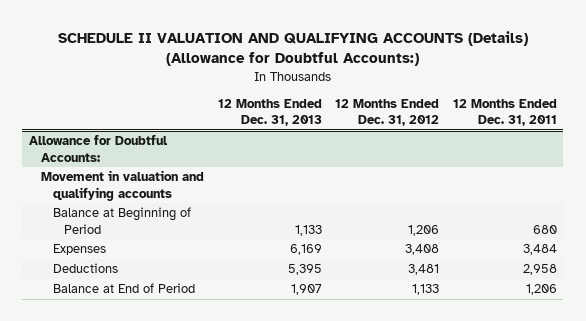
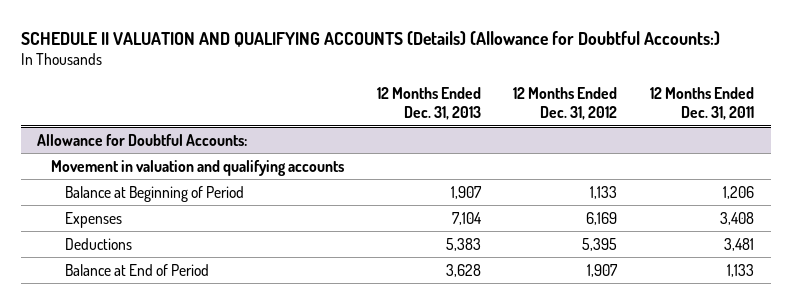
@ Allowance for Doubtful Accounts:
- Balance at Beginning of Period | 1,133 | 1,206 | 680
- Expenses | 6,169 | 3,408 | 3,484
- Deductions | 5,395 | 3,481 | 2,958
- Balance at End of Period | 1,907 | 1,133 | 1,206
+ Balance at Beginning of Period | 1,907 | 1,133 | 1,206
+ Expenses | 7,104 | 6,169 | 3,408
+ Deductions | 5,383 | 5,395 | 3,481
+ Balance at End of Period | 3,628 | 1,907 | 1,133

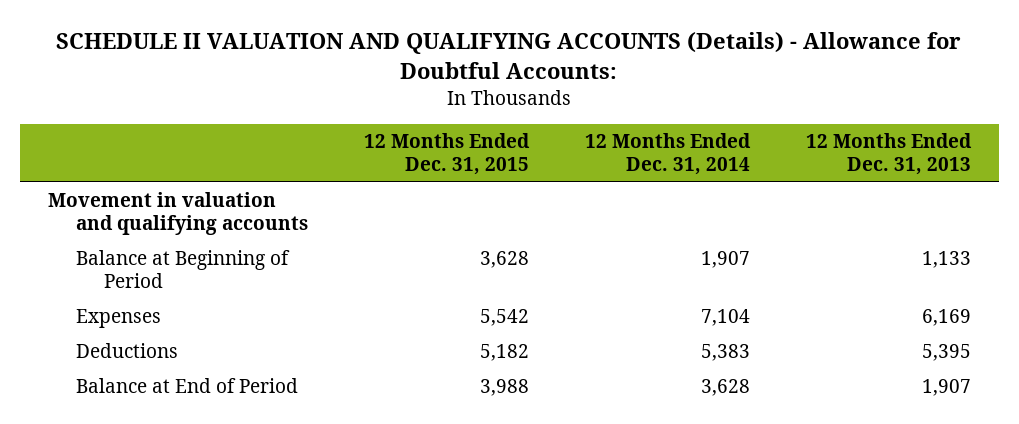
- SCHEDULE II VALUATION AND QUALIFYING ACCOUNTS (Details) (Allowance for Doubtful Accounts:)
+ SCHEDULE II VALUATION AND QUALIFYING ACCOUNTS (Details) - Allowance for Doubtful Accounts:
- | 12 Months Ended Dec. 31, 2013 | 12 Months Ended Dec. 31, 2012 | 12 Months Ended Dec. 31, 2011
+ | 12 Months Ended Dec. 31, 2015 | 12 Months Ended Dec. 31, 2014 | 12 Months Ended Dec. 31, 2013
- Allowance for Doubtful Accounts:
- Balance at Beginning of Period | 1,907 | 1,133 | 1,206
- Expenses | 7,104 | 6,169 | 3,408
- Deductions | 5,383 | 5,395 | 3,481
- Balance at End of Period | 3,628 | 1,907 | 1,133
+ Balance at Beginning of Period | 3,628 | 1,907 | 1,133
+ Expenses | 5,542 | 7,104 | 6,169
+ Deductions | 5,182 | 5,383 | 5,395
+ Balance at End of Period | 3,988 | 3,628 | 1,907

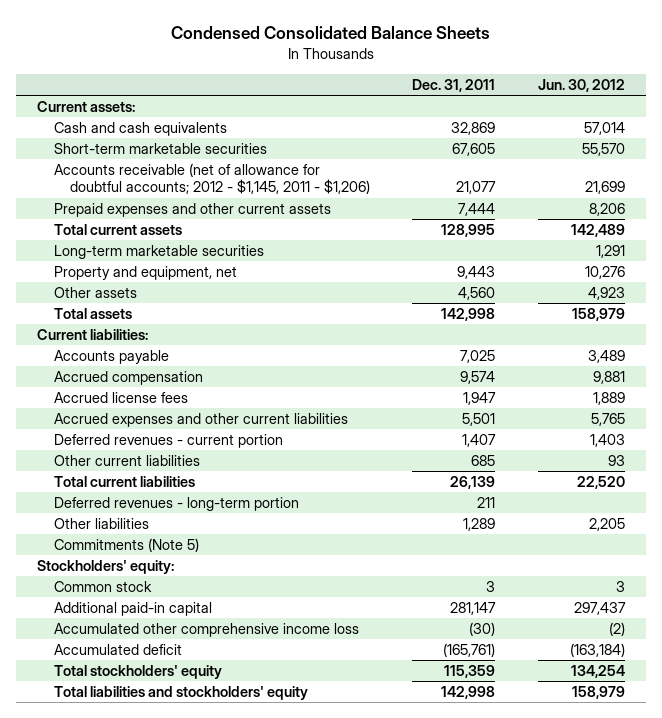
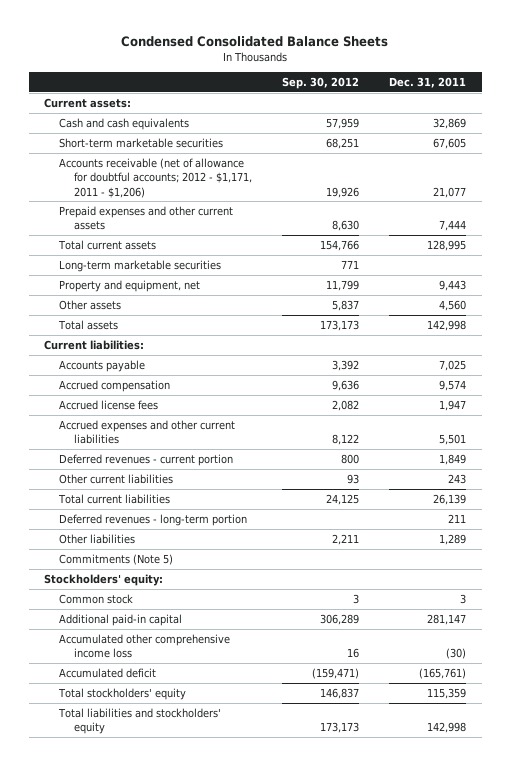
- | Dec. 31, 2011 | Jun. 30, 2012
+ | Sep. 30, 2012 | Dec. 31, 2011
- Accounts receivable (net of allowance for doubtful accounts; 2012 - $1,145, 2011 - $1,206) | 21,077 | 21,699
+ Accounts receivable (net of allowance for doubtful accounts; 2012 - $1,171, 2011 - $1,206) | 19,926 | 21,077
- Deferred revenues - current portion | 1,407 | 1,403
- Other current liabilities | 685 | 93
+ Deferred revenues - current portion | 800 | 1,849
+ Other current liabilities | 93 | 243

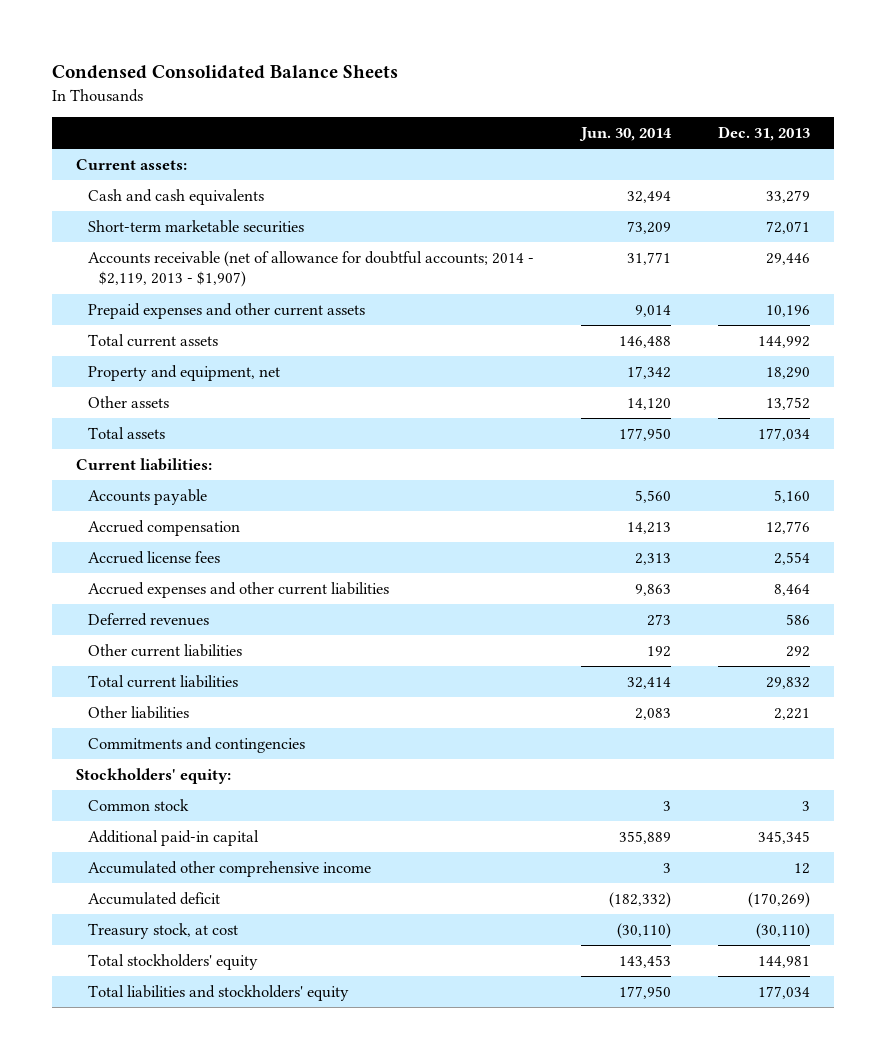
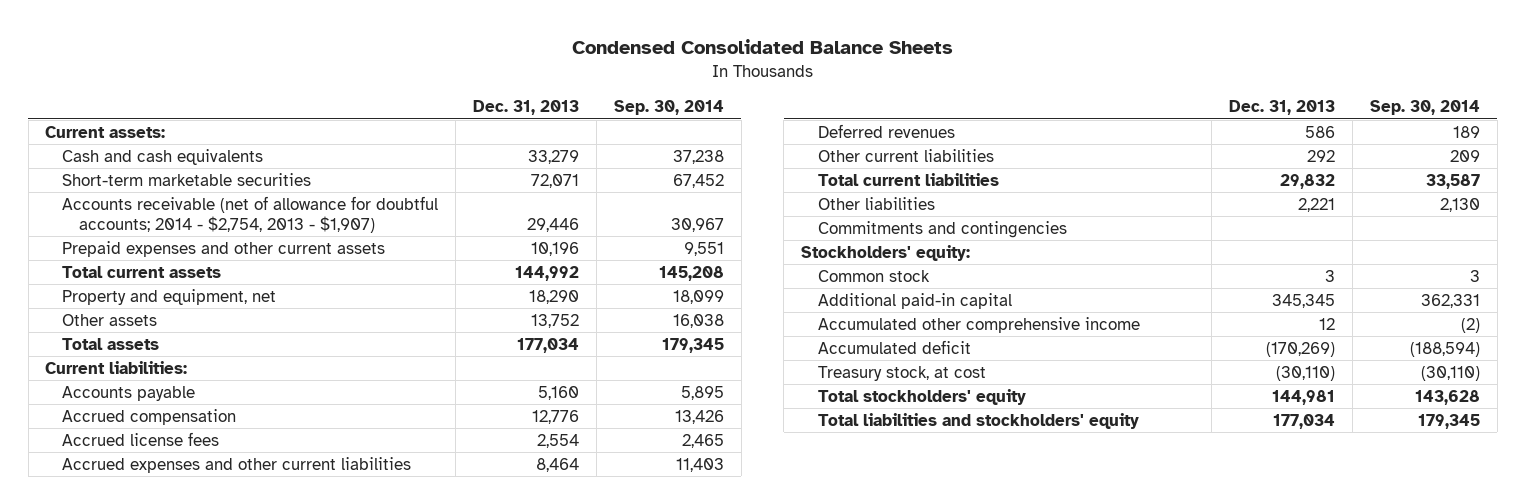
- | Jun. 30, 2014 | Dec. 31, 2013
+ | Dec. 31, 2013 | Sep. 30, 2014
- Accounts receivable (net of allowance for doubtful accounts; 2014 - $2,119, 2013 - $1,907) | 31,771 | 29,446
+ Accounts receivable (net of allowance for doubtful accounts; 2014 - $2,754, 2013 - $1,907) | 29,446 | 30,967

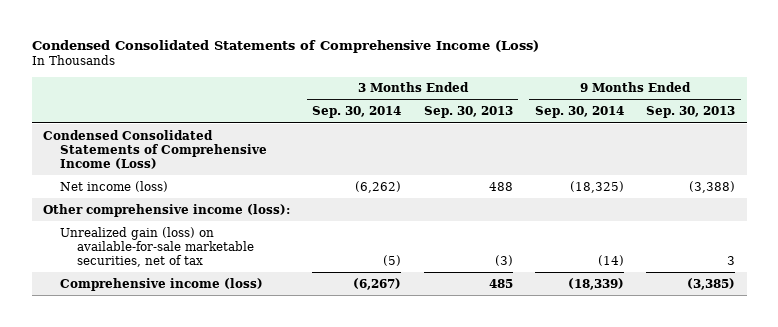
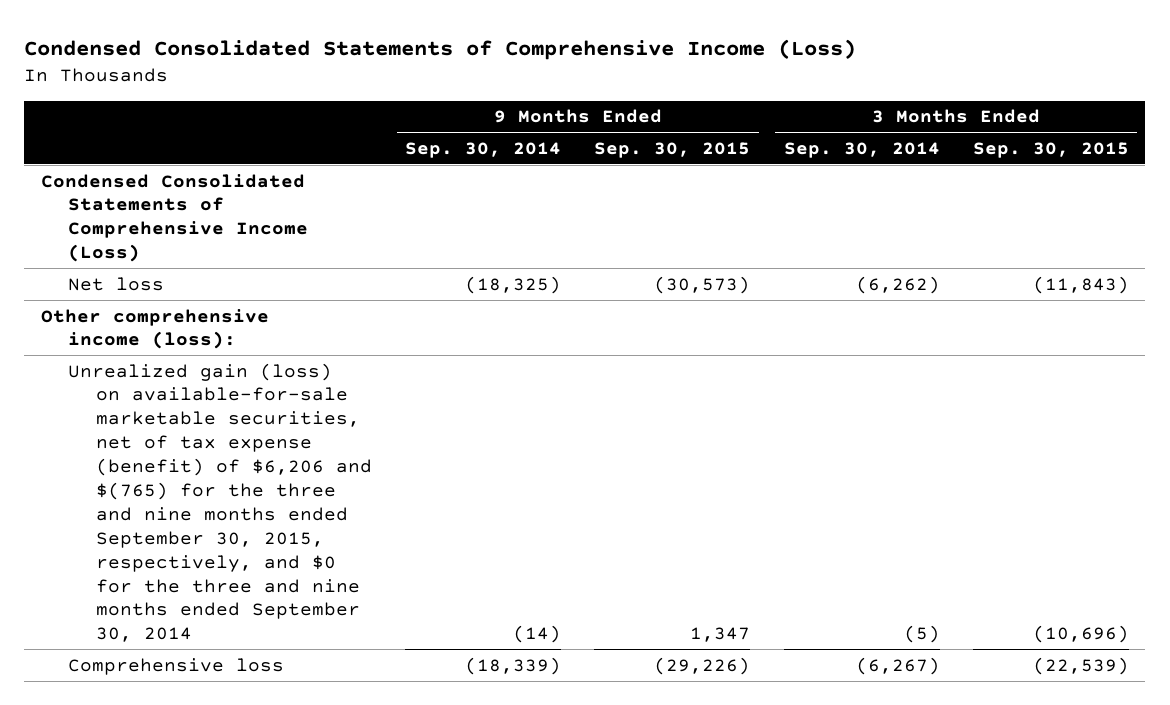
- | 3 Months Ended Sep. 30, 2014 | 3 Months Ended Sep. 30, 2013 | 9 Months Ended Sep. 30, 2014 | 9 Months Ended Sep. 30, 2013
+ | 9 Months Ended Sep. 30, 2014 | 9 Months Ended Sep. 30, 2015 | 3 Months Ended Sep. 30, 2014 | 3 Months Ended Sep. 30, 2015
- Net income (loss) | (6,262) | 488 | (18,325) | (3,388)
+ Net loss | (18,325) | (30,573) | (6,262) | (11,843)
- Unrealized gain (loss) on available-for-sale marketable securities, net of tax | (5) | (3) | (14) | 3
- Comprehensive income (loss) | (6,267) | 485 | (18,339) | (3,385)
+ Unrealized gain (loss) on available-for-sale marketable securities, net of tax expense (benefit) of $6,206 and $(765) for the three and nine months ended September 30, 2015, respectively, and $0 for the three and nine months ended September 30, 2014 | (14) | 1,347 | (5) | (10,696)
+ Comprehensive loss | (18,339) | (29,226) | (6,267) | (22,539)

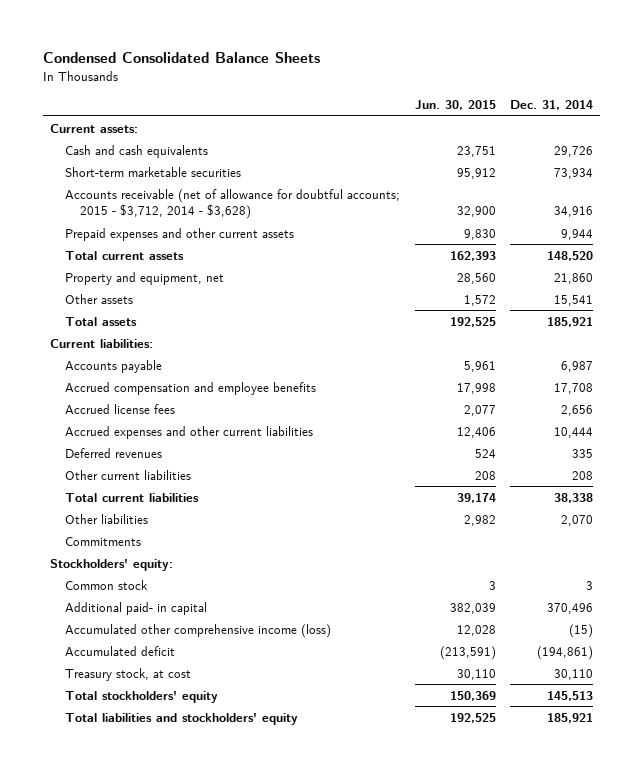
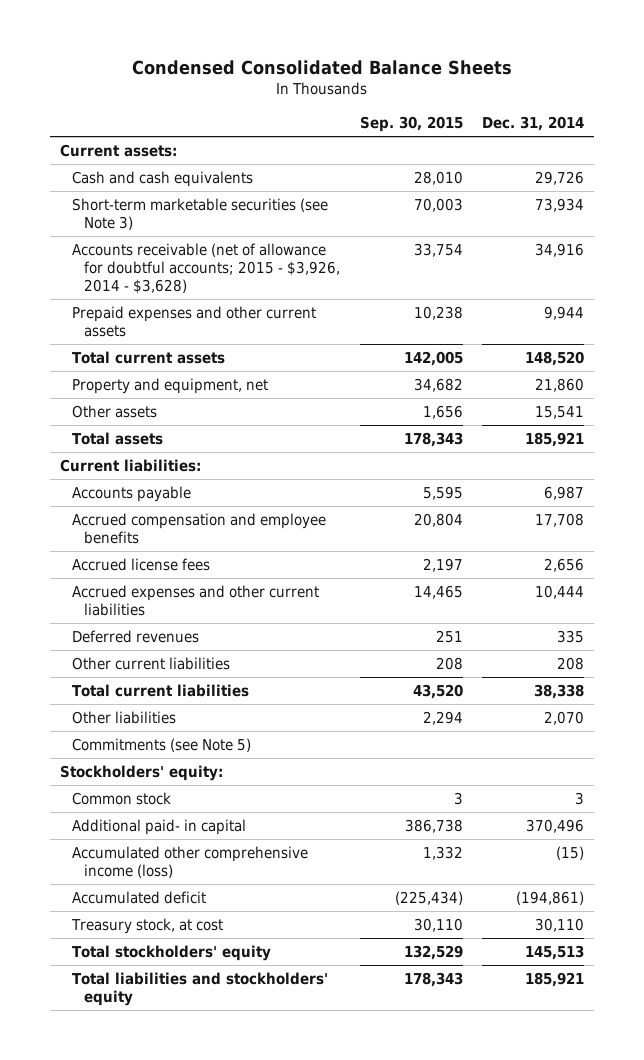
- | Jun. 30, 2015 | Dec. 31, 2014
+ | Sep. 30, 2015 | Dec. 31, 2014
- Short-term marketable securities | 95,912 | 73,934
- Accounts receivable (net of allowance for doubtful accounts; 2015 - $3,712, 2014 - $3,628) | 32,900 | 34,916
+ Short-term marketable securities (see Note 3) | 70,003 | 73,934
+ Accounts receivable (net of allowance for doubtful accounts; 2015 - $3,926, 2014 - $3,628) | 33,754 | 34,916
- Commitments
+ Commitments (see Note 5)

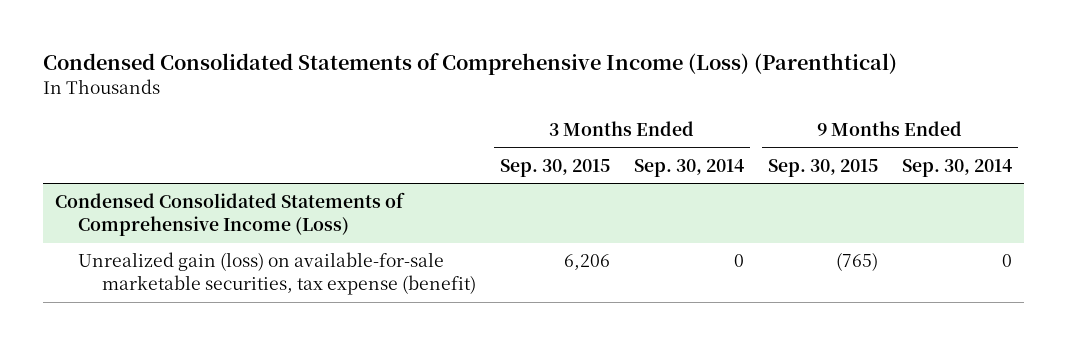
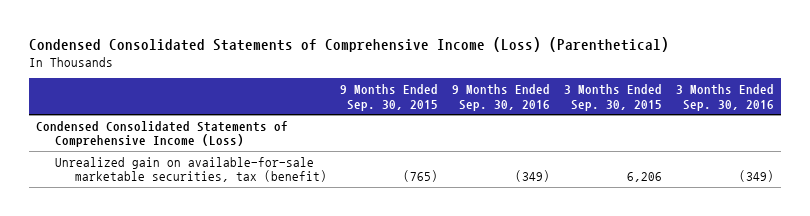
- Condensed Consolidated Statements of Comprehensive Income (Loss) (Parenthtical)
+ Condensed Consolidated Statements of Comprehensive Income (Loss) (Parenthetical)
- | 3 Months Ended Sep. 30, 2015 | 3 Months Ended Sep. 30, 2014 | 9 Months Ended Sep. 30, 2015 | 9 Months Ended Sep. 30, 2014
+ | 9 Months Ended Sep. 30, 2015 | 9 Months Ended Sep. 30, 2016 | 3 Months Ended Sep. 30, 2015 | 3 Months Ended Sep. 30, 2016
- Unrealized gain (loss) on available-for-sale marketable securities, tax expense (benefit) | 6,206 | 0 | (765) | 0
+ Unrealized gain on available-for-sale marketable securities, tax (benefit) | (765) | (349) | 6,206 | (349)

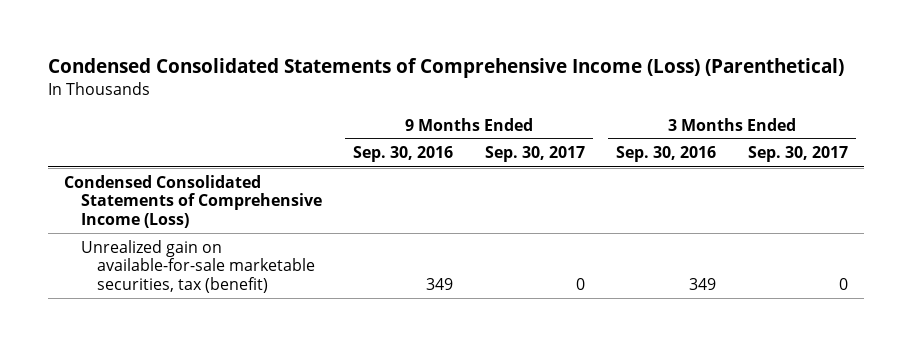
- | 9 Months Ended Sep. 30, 2015 | 9 Months Ended Sep. 30, 2016 | 3 Months Ended Sep. 30, 2015 | 3 Months Ended Sep. 30, 2016
+ | 9 Months Ended Sep. 30, 2016 | 9 Months Ended Sep. 30, 2017 | 3 Months Ended Sep. 30, 2016 | 3 Months Ended Sep. 30, 2017
- Unrealized gain on available-for-sale marketable securities, tax (benefit) | (765) | (349) | 6,206 | (349)
+ Unrealized gain on available-for-sale marketable securities, tax (benefit) | 349 | 0 | 349 | 0

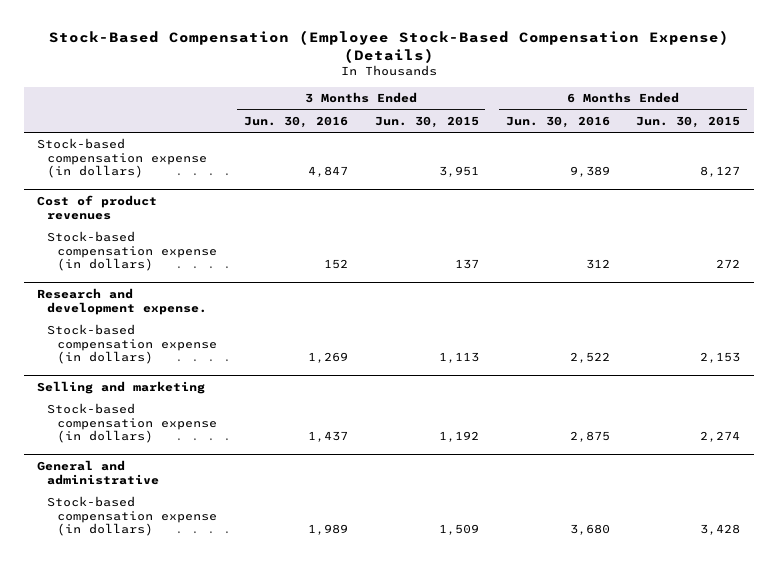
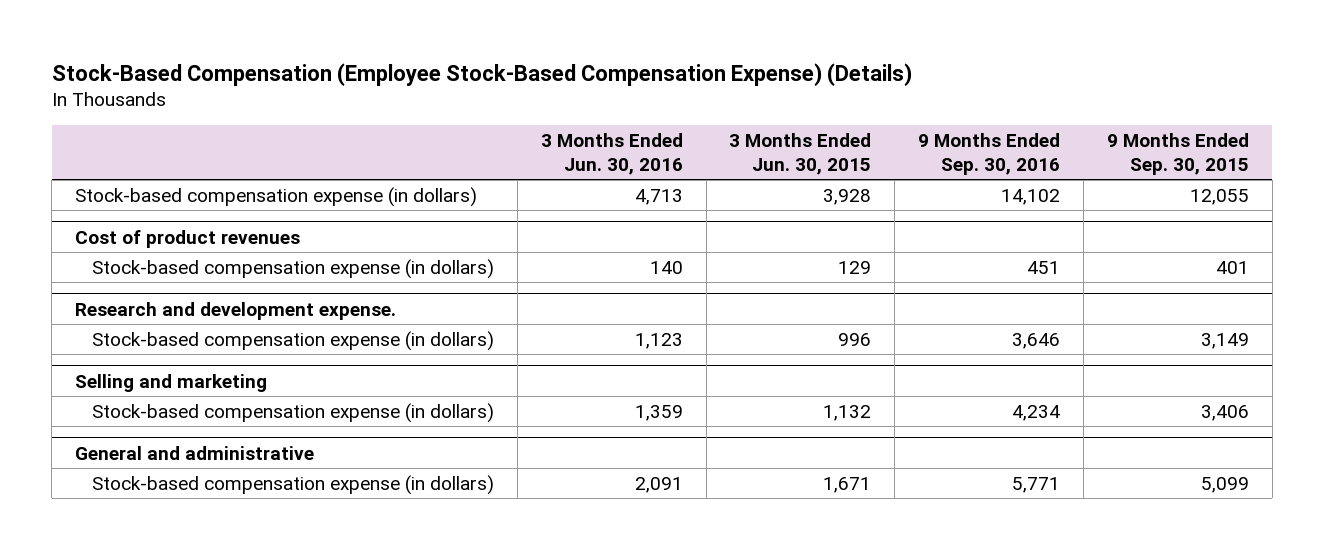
- | 3 Months Ended Jun. 30, 2016 | 3 Months Ended Jun. 30, 2015 | 6 Months Ended Jun. 30, 2016 | 6 Months Ended Jun. 30, 2015
+ | 3 Months Ended Jun. 30, 2016 | 3 Months Ended Jun. 30, 2015 | 9 Months Ended Sep. 30, 2016 | 9 Months Ended Sep. 30, 2015
- Stock-based compensation expense (in dollars) | 4,847 | 3,951 | 9,389 | 8,127
+ Stock-based compensation expense (in dollars) | 4,713 | 3,928 | 14,102 | 12,055
@ Cost of product revenues
- Stock-based compensation expense (in dollars) | 152 | 137 | 312 | 272
+ Stock-based compensation expense (in dollars) | 140 | 129 | 451 | 401
@ Research and development expense.
- Stock-based compensation expense (in dollars) | 1,269 | 1,113 | 2,522 | 2,153
+ Stock-based compensation expense (in dollars) | 1,123 | 996 | 3,646 | 3,149
@ Selling and marketing
- Stock-based compensation expense (in dollars) | 1,437 | 1,192 | 2,875 | 2,274
+ Stock-based compensation expense (in dollars) | 1,359 | 1,132 | 4,234 | 3,406
@ General and administrative
- Stock-based compensation expense (in dollars) | 1,989 | 1,509 | 3,680 | 3,428
+ Stock-based compensation expense (in dollars) | 2,091 | 1,671 | 5,771 | 5,099

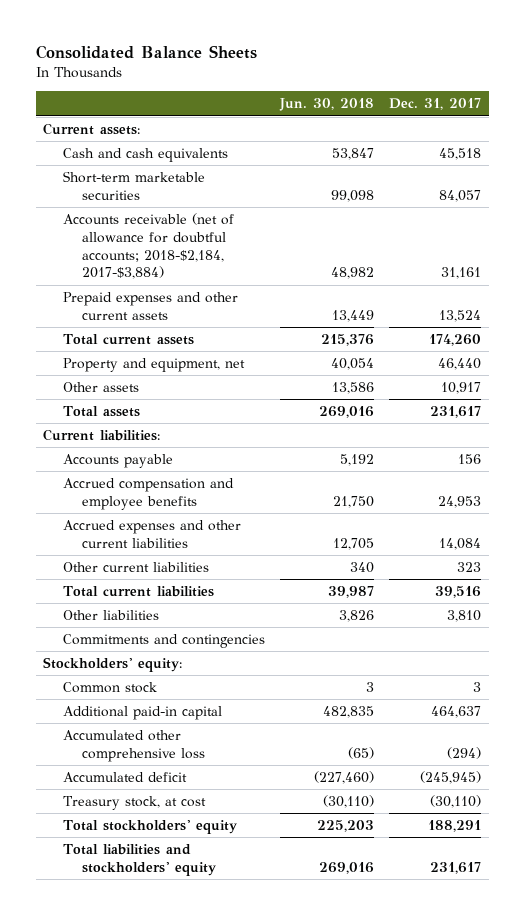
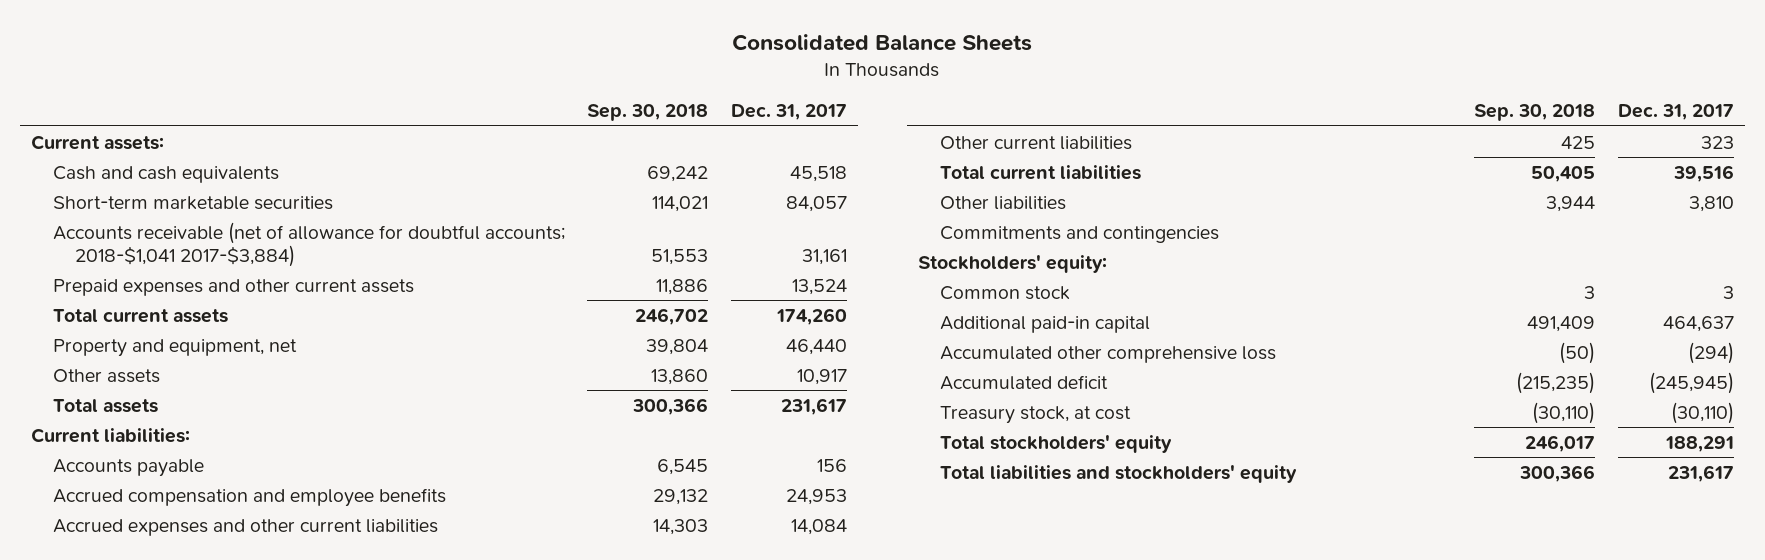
- | Jun. 30, 2018 | Dec. 31, 2017
+ | Sep. 30, 2018 | Dec. 31, 2017
- Accounts receivable (net of allowance for doubtful accounts; 2018-$2,184, 2017-$3,884) | 48,982 | 31,161
+ Accounts receivable (net of allowance for doubtful accounts; 2018-$1,041 2017-$3,884) | 51,553 | 31,161

